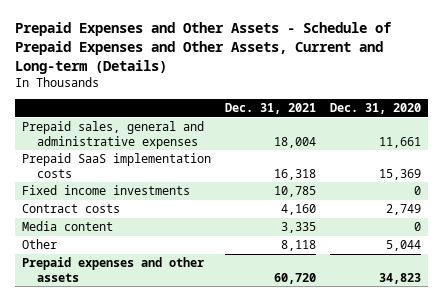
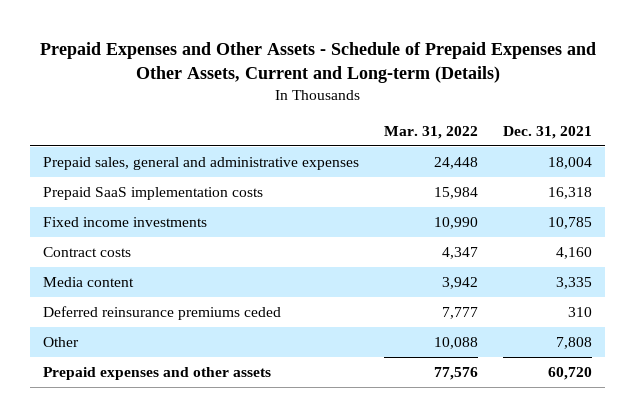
- | Dec. 31, 2021 | Dec. 31, 2020
+ | Mar. 31, 2022 | Dec. 31, 2021
- Other | 8,118 | 5,044
+ Deferred reinsurance premiums ceded | 7,777 | 310
+ Other | 10,088 | 7,808

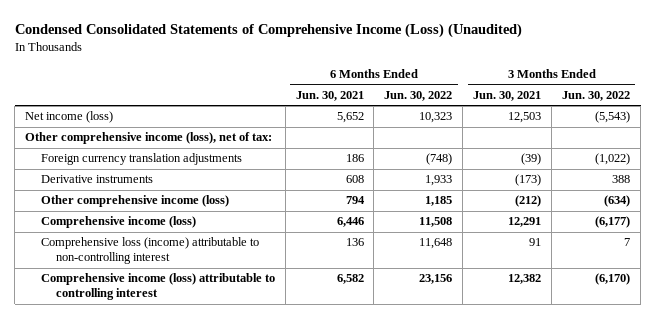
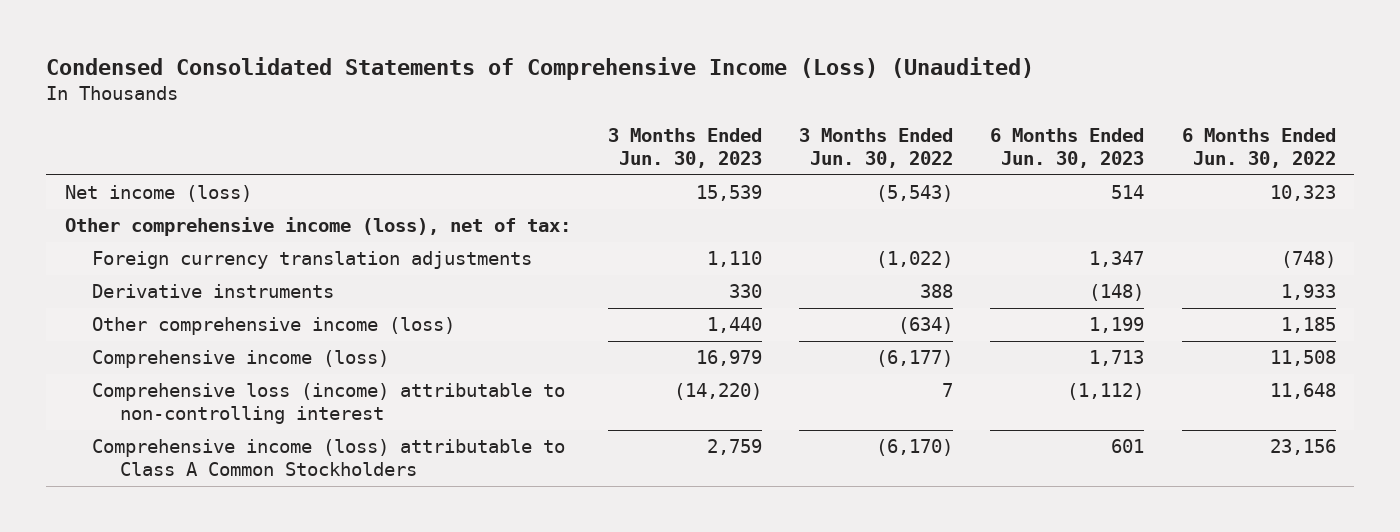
- | 6 Months Ended Jun. 30, 2021 | 6 Months Ended Jun. 30, 2022 | 3 Months Ended Jun. 30, 2021 | 3 Months Ended Jun. 30, 2022
+ | 3 Months Ended Jun. 30, 2023 | 3 Months Ended Jun. 30, 2022 | 6 Months Ended Jun. 30, 2023 | 6 Months Ended Jun. 30, 2022
- Comprehensive income (loss) attributable to controlling interest | 6,582 | 23,156 | 12,382 | (6,170)
+ Comprehensive income (loss) attributable to Class A Common Stockholders | 2,759 | (6,170) | 601 | 23,156

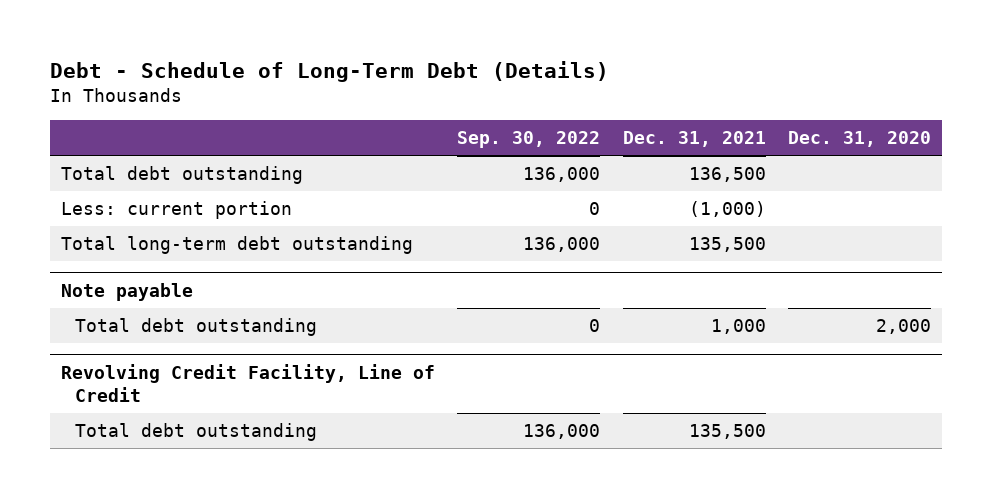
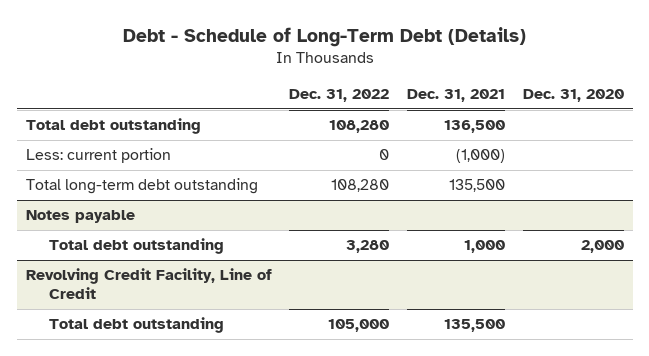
- | Sep. 30, 2022 | Dec. 31, 2021 | Dec. 31, 2020
+ | Dec. 31, 2022 | Dec. 31, 2021 | Dec. 31, 2020
- Note payable
+ Notes payable

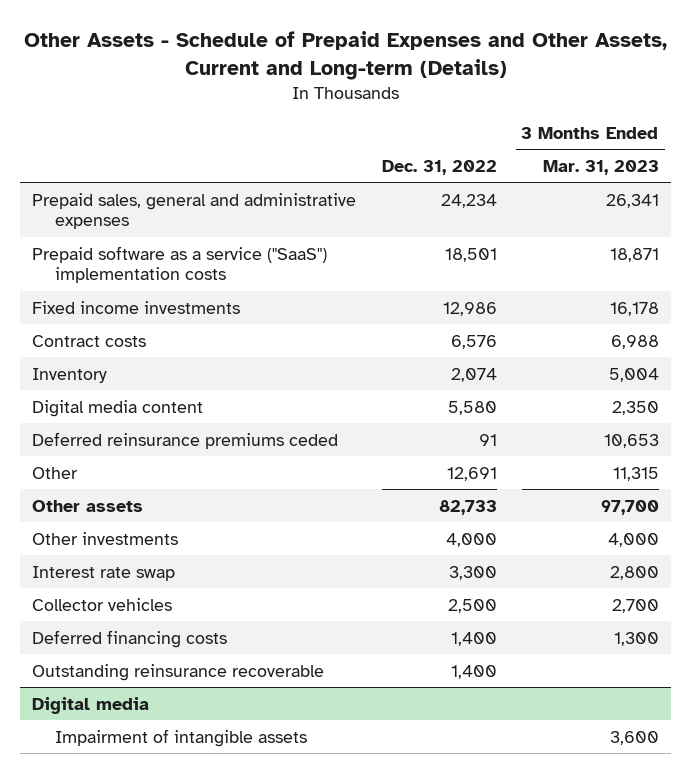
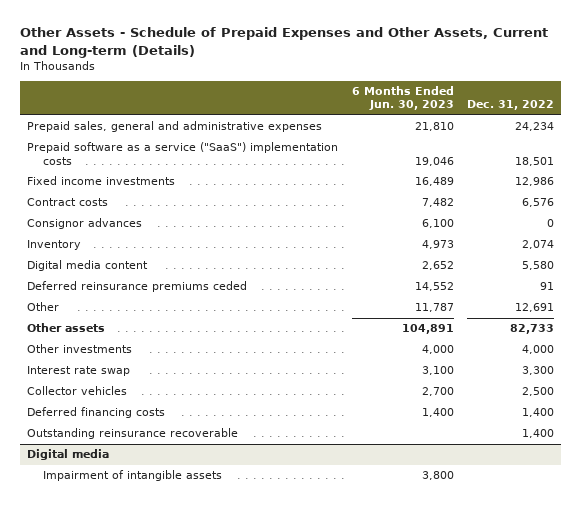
- | Dec. 31, 2022 | 3 Months Ended Mar. 31, 2023
+ | 6 Months Ended Jun. 30, 2023 | Dec. 31, 2022
+ Consignor advances | 6,100 | 0

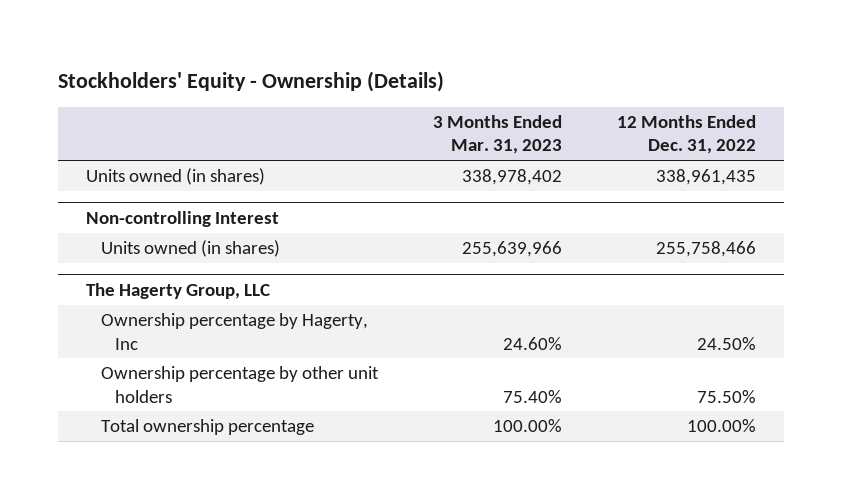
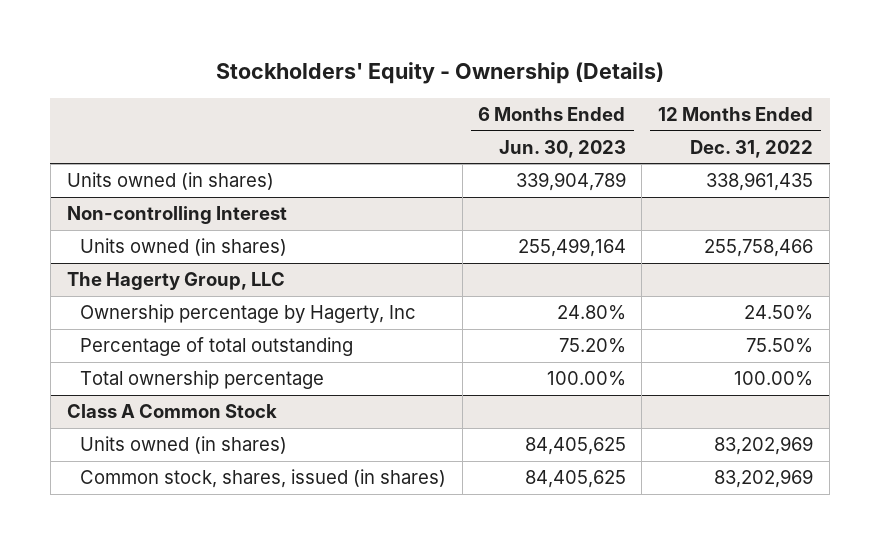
- | 3 Months Ended Mar. 31, 2023 | 12 Months Ended Dec. 31, 2022
+ | 6 Months Ended Jun. 30, 2023 | 12 Months Ended Dec. 31, 2022
@ The Hagerty Group, LLC
- Ownership percentage by other unit holders | 75.40% | 75.50%
+ Percentage of total outstanding | 75.20% | 75.50%
+ Class A Common Stock
+ Units owned (in shares) | 84,405,625 | 83,202,969
+ Common stock, shares, issued (in shares) | 84,405,625 | 83,202,969

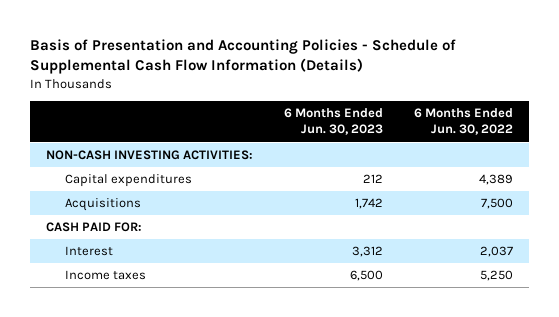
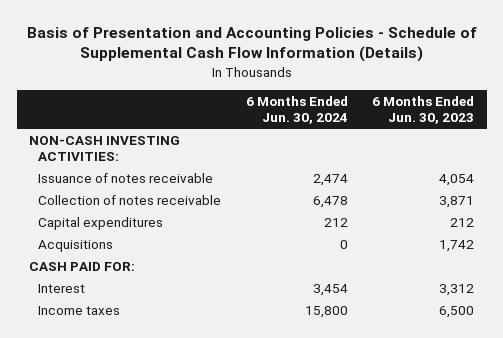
- | 6 Months Ended Jun. 30, 2023 | 6 Months Ended Jun. 30, 2022
+ | 6 Months Ended Jun. 30, 2024 | 6 Months Ended Jun. 30, 2023
+ Issuance of notes receivable | 2,474 | 4,054
+ Collection of notes receivable | 6,478 | 3,871

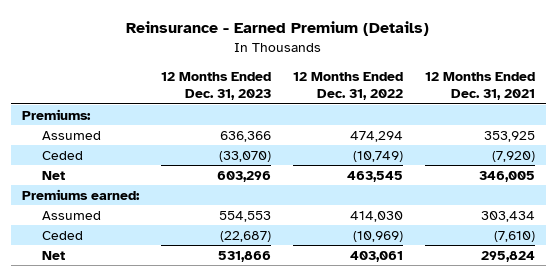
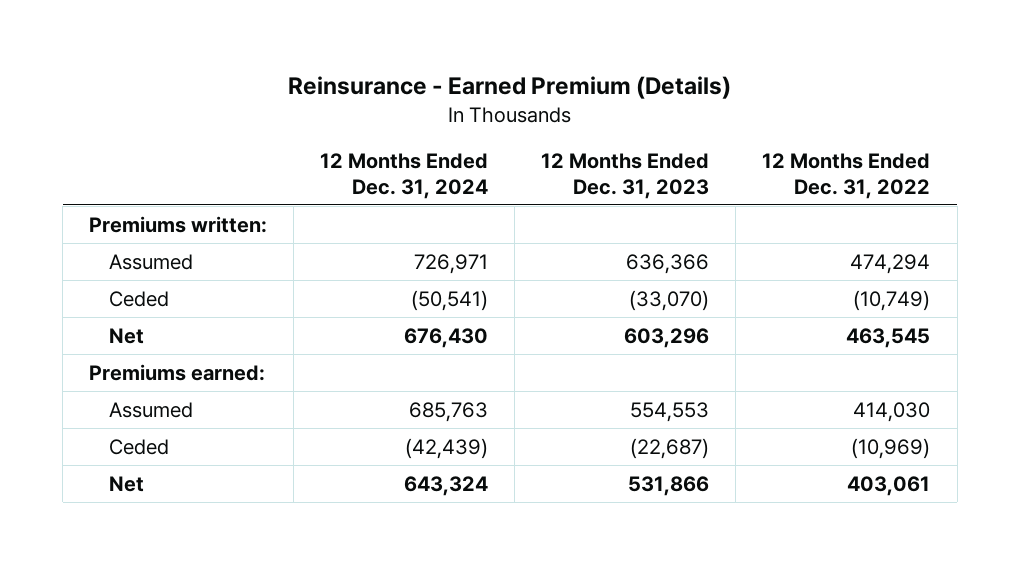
- | 12 Months Ended Dec. 31, 2023 | 12 Months Ended Dec. 31, 2022 | 12 Months Ended Dec. 31, 2021
+ | 12 Months Ended Dec. 31, 2024 | 12 Months Ended Dec. 31, 2023 | 12 Months Ended Dec. 31, 2022
- Premiums:
+ Premiums written:

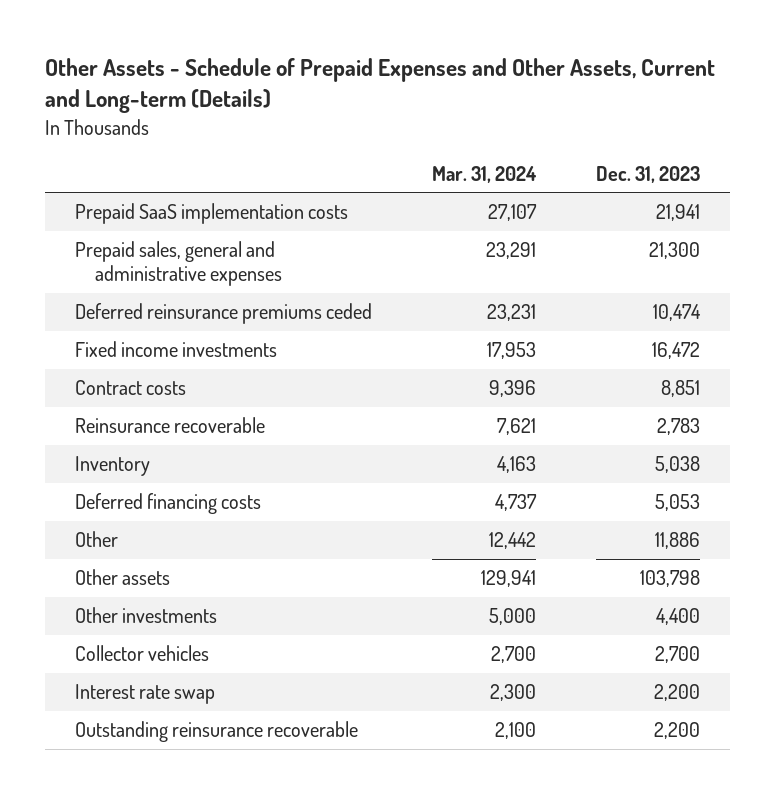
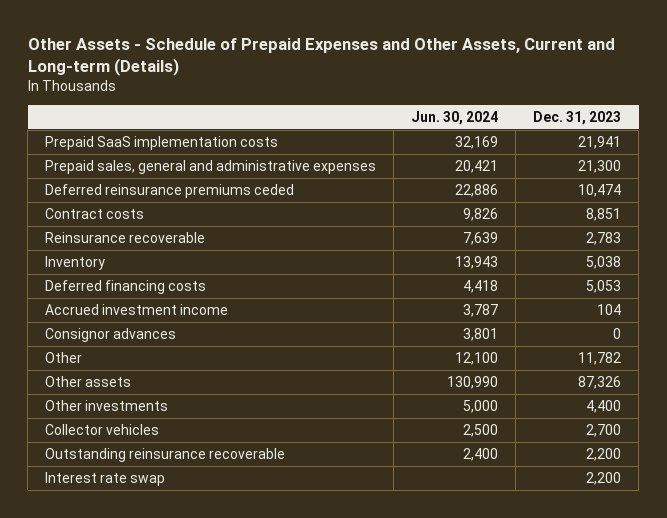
- | Mar. 31, 2024 | Dec. 31, 2023
+ | Jun. 30, 2024 | Dec. 31, 2023
- Fixed income investments | 17,953 | 16,472
- Other | 12,442 | 11,886
- Other assets | 129,941 | 103,798
+ Accrued investment income | 3,787 | 104
+ Consignor advances | 3,801 | 0
+ Other | 12,100 | 11,782
+ Other assets | 130,990 | 87,326
moved down: Interest rate swap | | 2,200

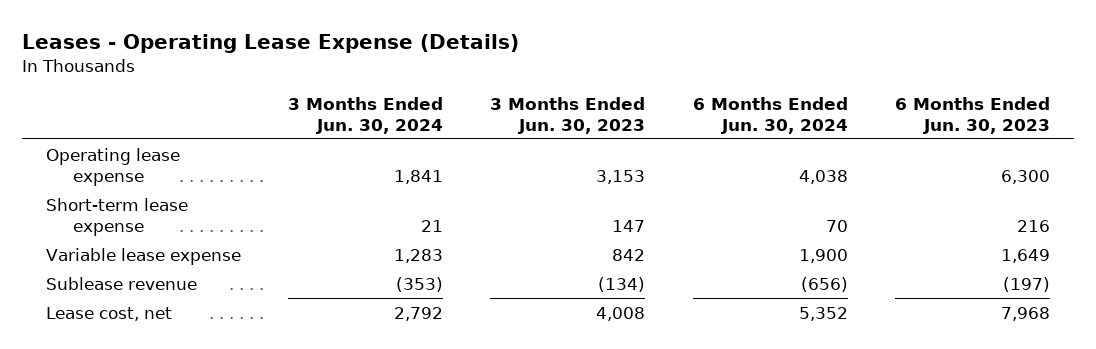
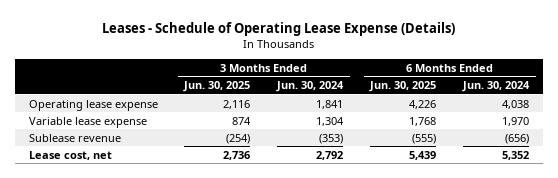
- Leases - Operating Lease Expense (Details)
+ Leases - Schedule of Operating Lease Expense (Details)
- | 3 Months Ended Jun. 30, 2024 | 3 Months Ended Jun. 30, 2023 | 6 Months Ended Jun. 30, 2024 | 6 Months Ended Jun. 30, 2023
+ | 3 Months Ended Jun. 30, 2025 | 3 Months Ended Jun. 30, 2024 | 6 Months Ended Jun. 30, 2025 | 6 Months Ended Jun. 30, 2024
- Short-term lease expense | 21 | 147 | 70 | 216
- Variable lease expense | 1,283 | 842 | 1,900 | 1,649
+ Variable lease expense | 874 | 1,304 | 1,768 | 1,970

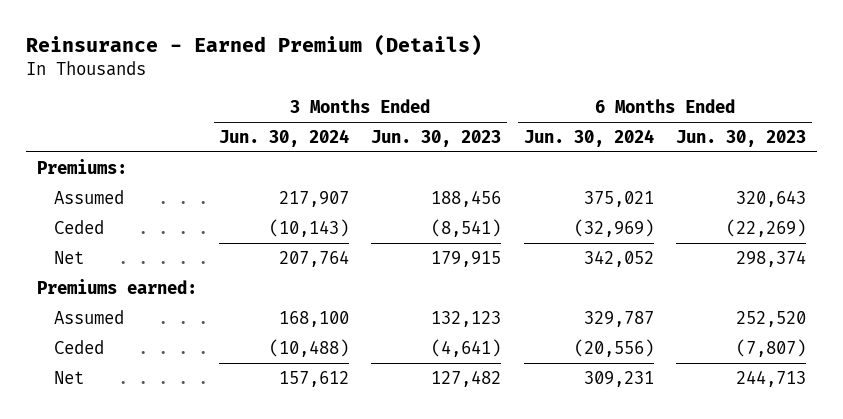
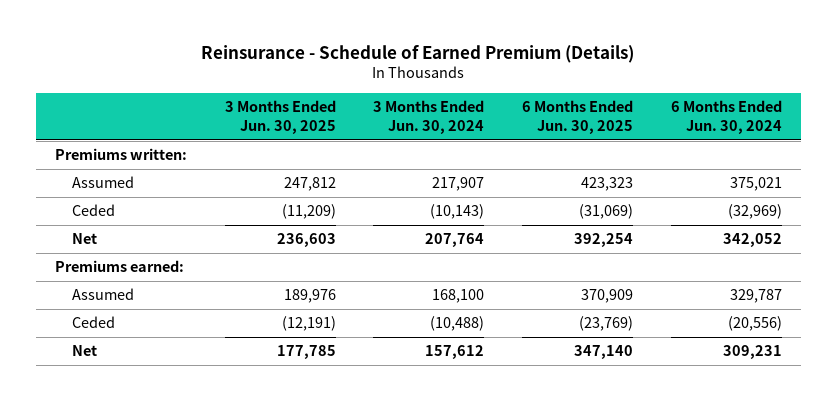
- Reinsurance - Earned Premium (Details)
+ Reinsurance - Schedule of Earned Premium (Details)
- | 3 Months Ended Jun. 30, 2024 | 3 Months Ended Jun. 30, 2023 | 6 Months Ended Jun. 30, 2024 | 6 Months Ended Jun. 30, 2023
+ | 3 Months Ended Jun. 30, 2025 | 3 Months Ended Jun. 30, 2024 | 6 Months Ended Jun. 30, 2025 | 6 Months Ended Jun. 30, 2024
- Premiums:
+ Premiums written:

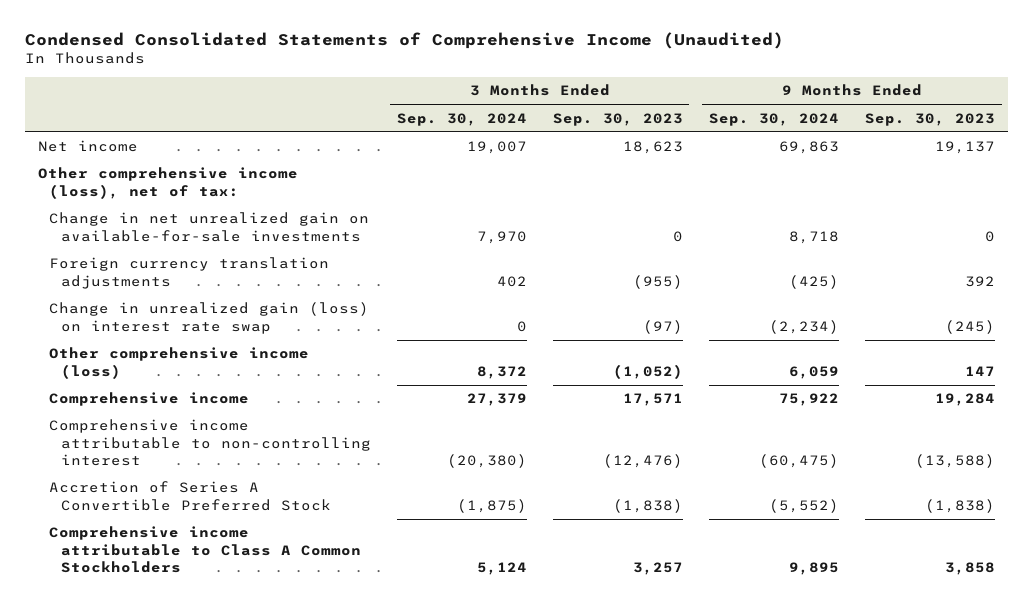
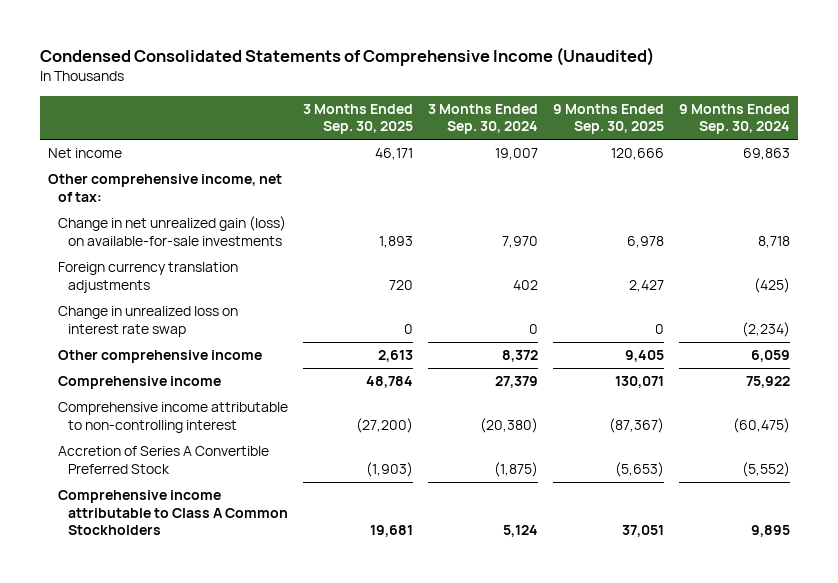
- | 3 Months Ended Sep. 30, 2024 | 3 Months Ended Sep. 30, 2023 | 9 Months Ended Sep. 30, 2024 | 9 Months Ended Sep. 30, 2023
+ | 3 Months Ended Sep. 30, 2025 | 3 Months Ended Sep. 30, 2024 | 9 Months Ended Sep. 30, 2025 | 9 Months Ended Sep. 30, 2024
- Other comprehensive income (loss), net of tax:
- Change in net unrealized gain on available-for-sale investments | 7,970 | 0 | 8,718 | 0
+ Other comprehensive income, net of tax:
+ Change in net unrealized gain (loss) on available-for-sale investments | 1,893 | 7,970 | 6,978 | 8,718
- Change in unrealized gain (loss) on interest rate swap | 0 | (97) | (2,234) | (245)
- Other comprehensive income (loss) | 8,372 | (1,052) | 6,059 | 147
+ Change in unrealized loss on interest rate swap | 0 | 0 | 0 | (2,234)
+ Other comprehensive income | 2,613 | 8,372 | 9,405 | 6,059

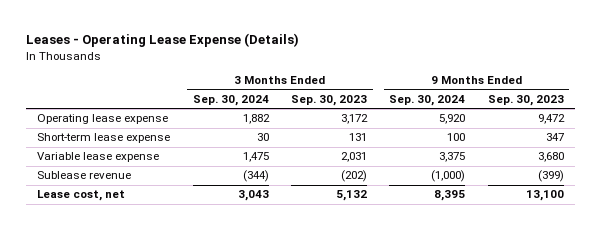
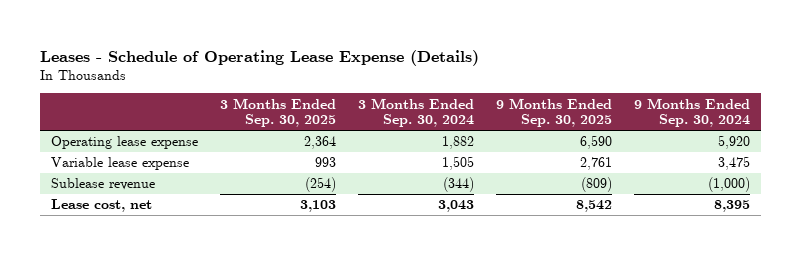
- Leases - Operating Lease Expense (Details)
+ Leases - Schedule of Operating Lease Expense (Details)
- | 3 Months Ended Sep. 30, 2024 | 3 Months Ended Sep. 30, 2023 | 9 Months Ended Sep. 30, 2024 | 9 Months Ended Sep. 30, 2023
+ | 3 Months Ended Sep. 30, 2025 | 3 Months Ended Sep. 30, 2024 | 9 Months Ended Sep. 30, 2025 | 9 Months Ended Sep. 30, 2024
- Short-term lease expense | 30 | 131 | 100 | 347
- Variable lease expense | 1,475 | 2,031 | 3,375 | 3,680
+ Variable lease expense | 993 | 1,505 | 2,761 | 3,475

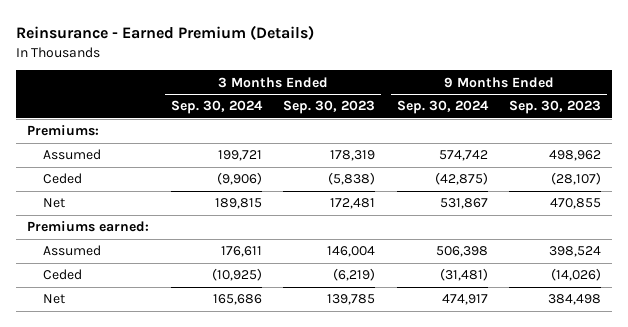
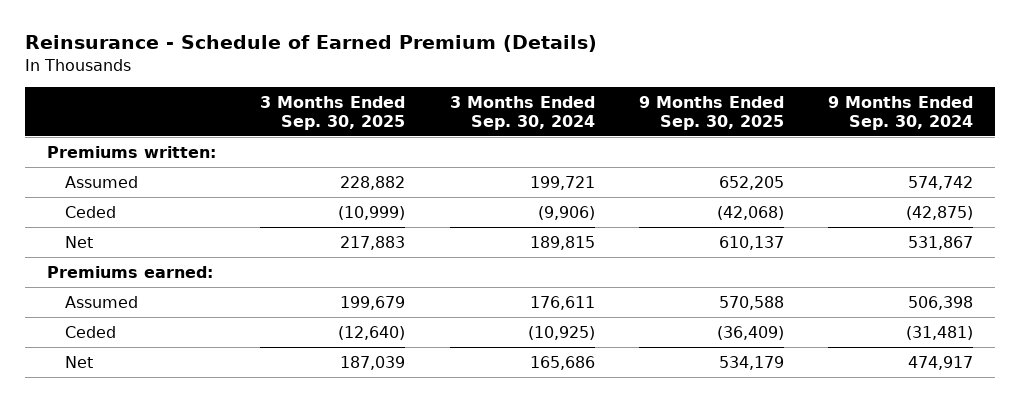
- Reinsurance - Earned Premium (Details)
+ Reinsurance - Schedule of Earned Premium (Details)
- | 3 Months Ended Sep. 30, 2024 | 3 Months Ended Sep. 30, 2023 | 9 Months Ended Sep. 30, 2024 | 9 Months Ended Sep. 30, 2023
+ | 3 Months Ended Sep. 30, 2025 | 3 Months Ended Sep. 30, 2024 | 9 Months Ended Sep. 30, 2025 | 9 Months Ended Sep. 30, 2024
- Premiums:
+ Premiums written:

